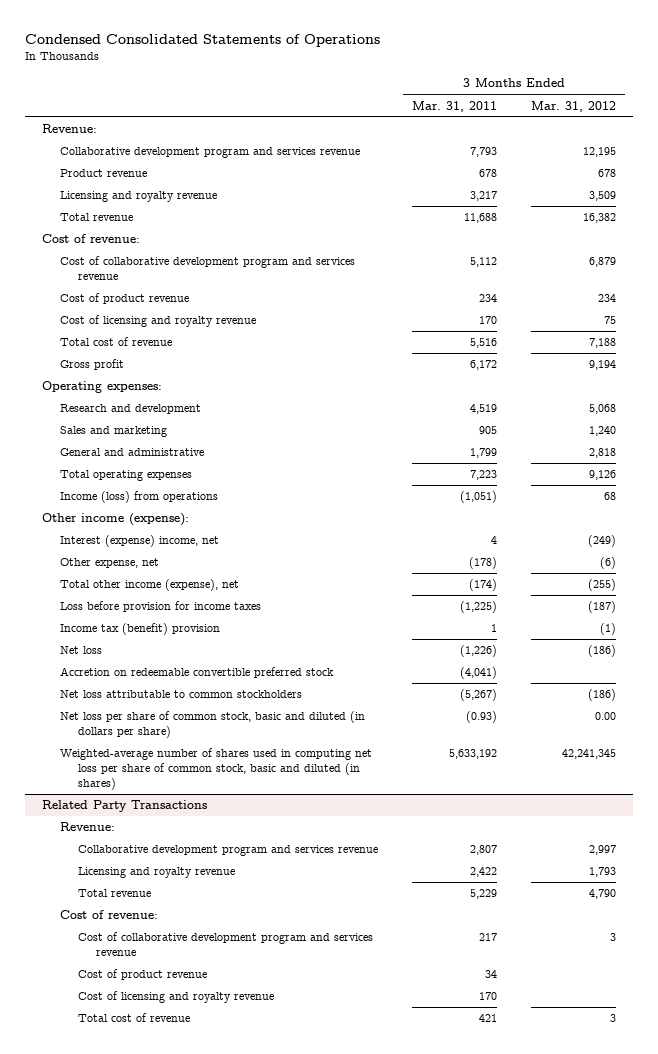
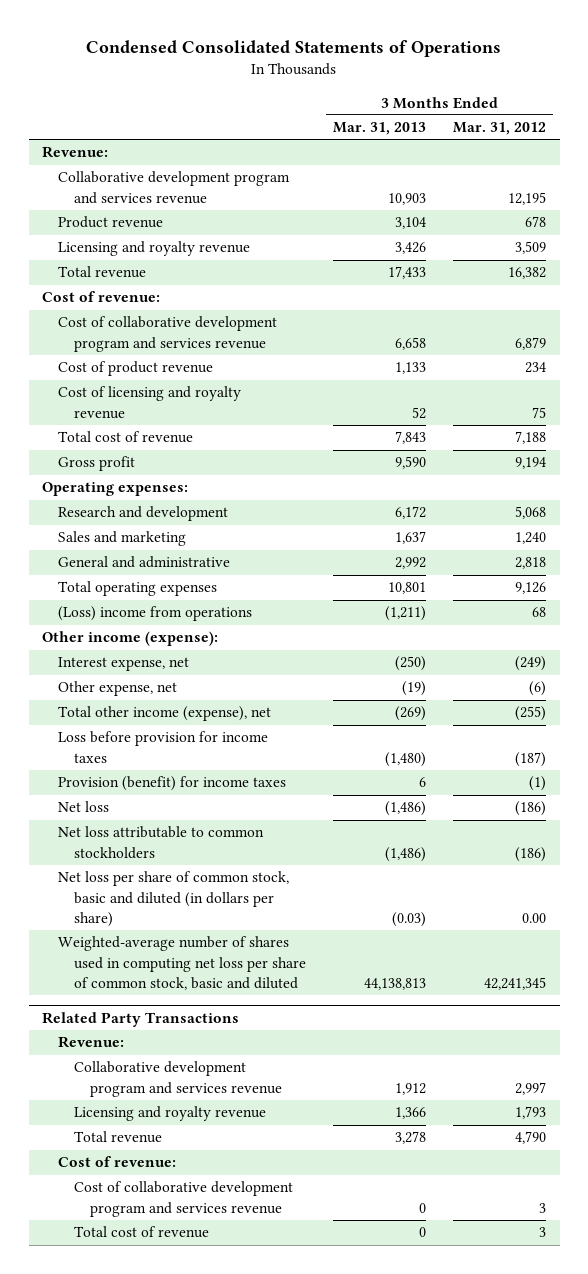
- | 3 Months Ended Mar. 31, 2011 | 3 Months Ended Mar. 31, 2012
+ | 3 Months Ended Mar. 31, 2013 | 3 Months Ended Mar. 31, 2012
- Income (loss) from operations | (1,051) | 68
+ (Loss) income from operations | (1,211) | 68
- Interest (expense) income, net | 4 | (249)
+ Interest expense, net | (250) | (249)
- Income tax (benefit) provision | 1 | (1)
+ Provision (benefit) for income taxes | 6 | (1)
- Accretion on redeemable convertible preferred stock | (4,041) |
- Weighted-average number of shares used in computing net loss per share of common stock, basic and diluted (in shares) | 5,633,192 | 42,241,345
+ Weighted-average number of shares used in computing net loss per share of common stock, basic and diluted | 44,138,813 | 42,241,345
@ Related Party Transactions
- Cost of product revenue | 34 |
- Cost of licensing and royalty revenue | 170 |

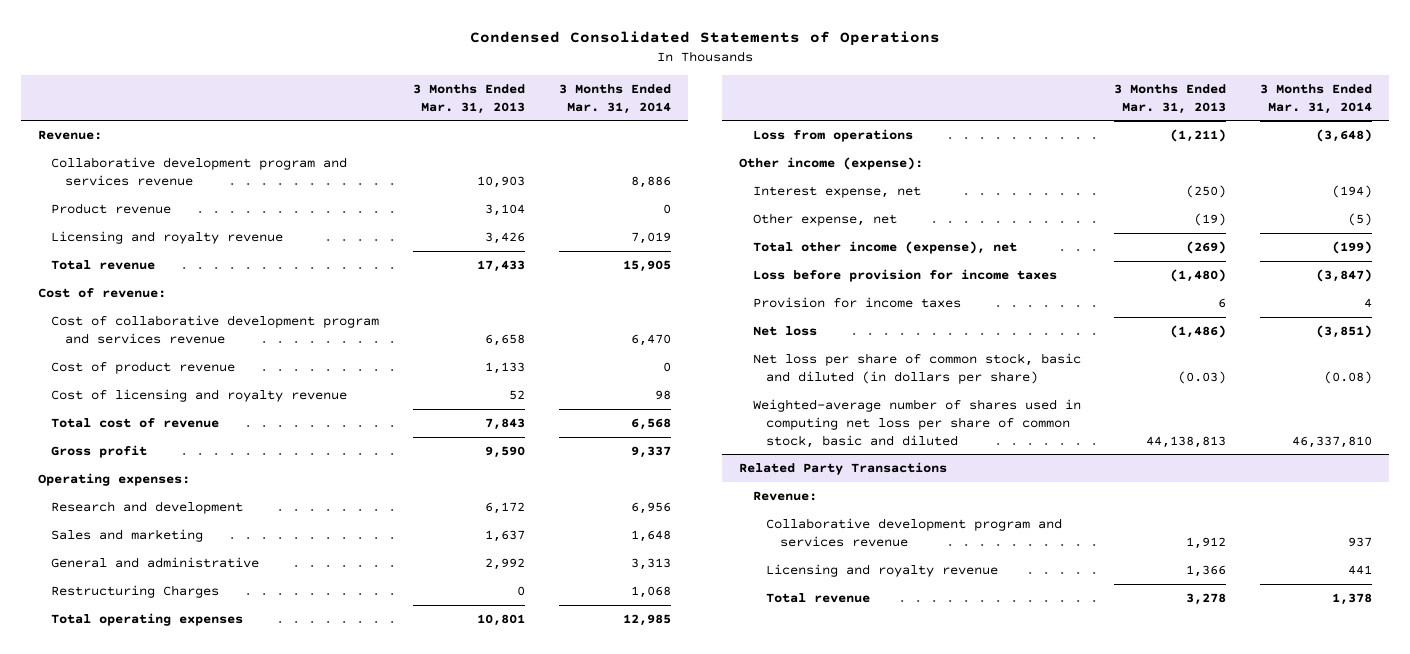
- | 3 Months Ended Mar. 31, 2013 | 3 Months Ended Mar. 31, 2012
+ | 3 Months Ended Mar. 31, 2013 | 3 Months Ended Mar. 31, 2014
+ Restructuring Charges | 0 | 1,068
- (Loss) income from operations | (1,211) | 68
+ Loss from operations | (1,211) | (3,648)
- Provision (benefit) for income taxes | 6 | (1)
+ Provision for income taxes | 6 | 4
- Net loss attributable to common stockholders | (1,486) | (186)
@ Related Party Transactions
- Cost of revenue:
- Cost of collaborative development program and services revenue | 0 | 3
- Total cost of revenue | 0 | 3

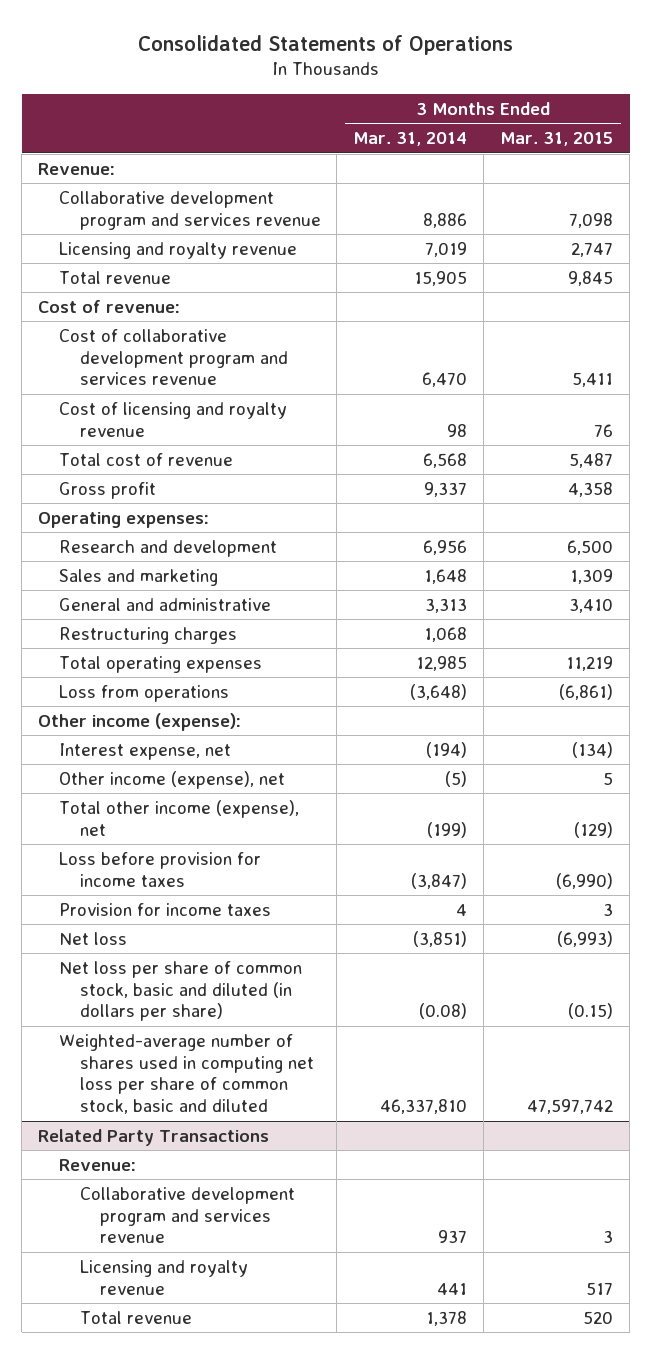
- Condensed Consolidated Statements of Operations
+ Consolidated Statements of Operations
- | 3 Months Ended Mar. 31, 2013 | 3 Months Ended Mar. 31, 2014
+ | 3 Months Ended Mar. 31, 2014 | 3 Months Ended Mar. 31, 2015
- Product revenue | 3,104 | 0
- Cost of product revenue | 1,133 | 0
- Restructuring Charges | 0 | 1,068
+ Restructuring charges | 1,068 |
- Other expense, net | (19) | (5)
+ Other income (expense), net | (5) | 5

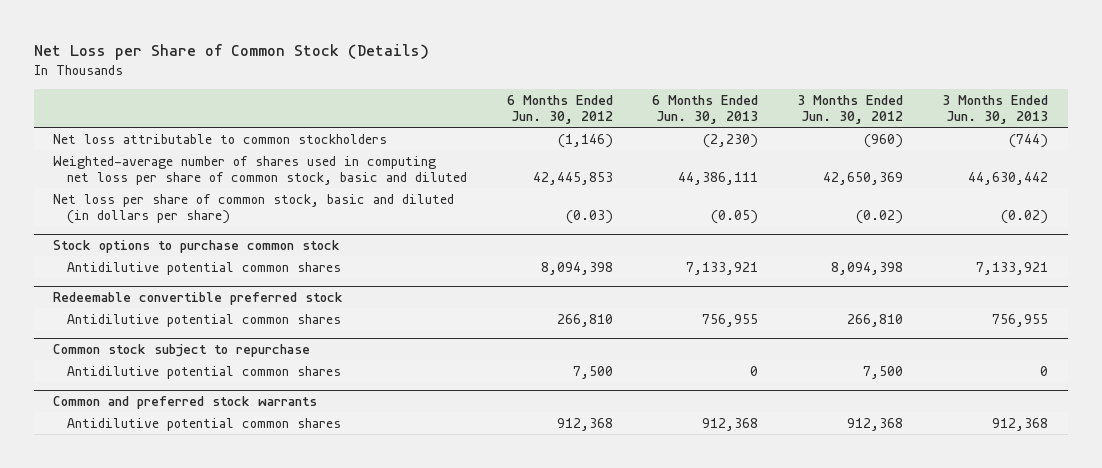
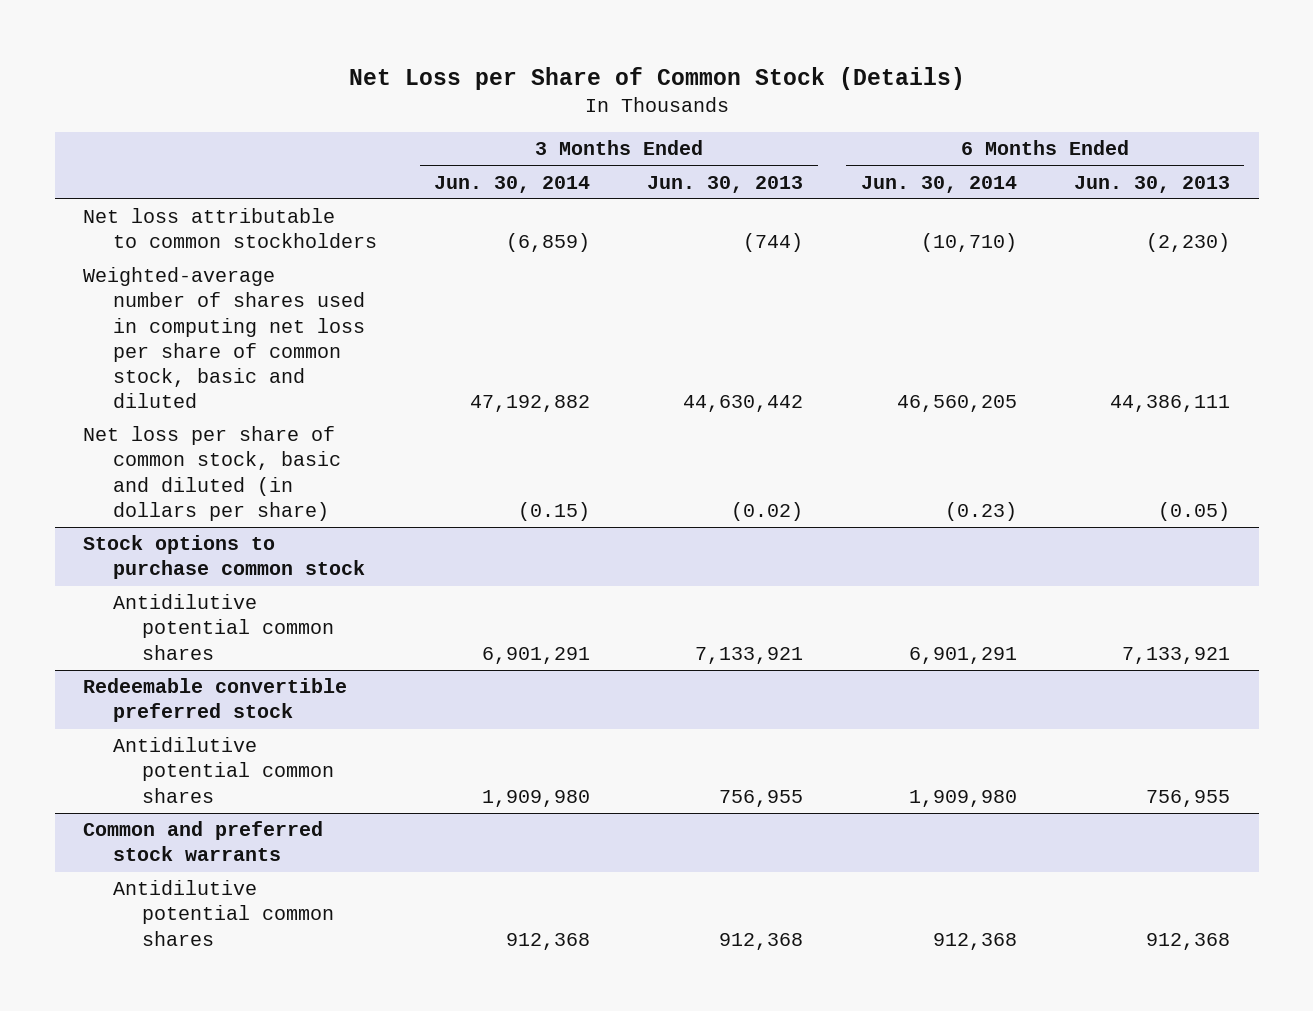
- | 6 Months Ended Jun. 30, 2012 | 6 Months Ended Jun. 30, 2013 | 3 Months Ended Jun. 30, 2012 | 3 Months Ended Jun. 30, 2013
+ | 3 Months Ended Jun. 30, 2014 | 3 Months Ended Jun. 30, 2013 | 6 Months Ended Jun. 30, 2014 | 6 Months Ended Jun. 30, 2013
- Common stock subject to repurchase
- Antidilutive potential common shares | 7,500 | 0 | 7,500 | 0

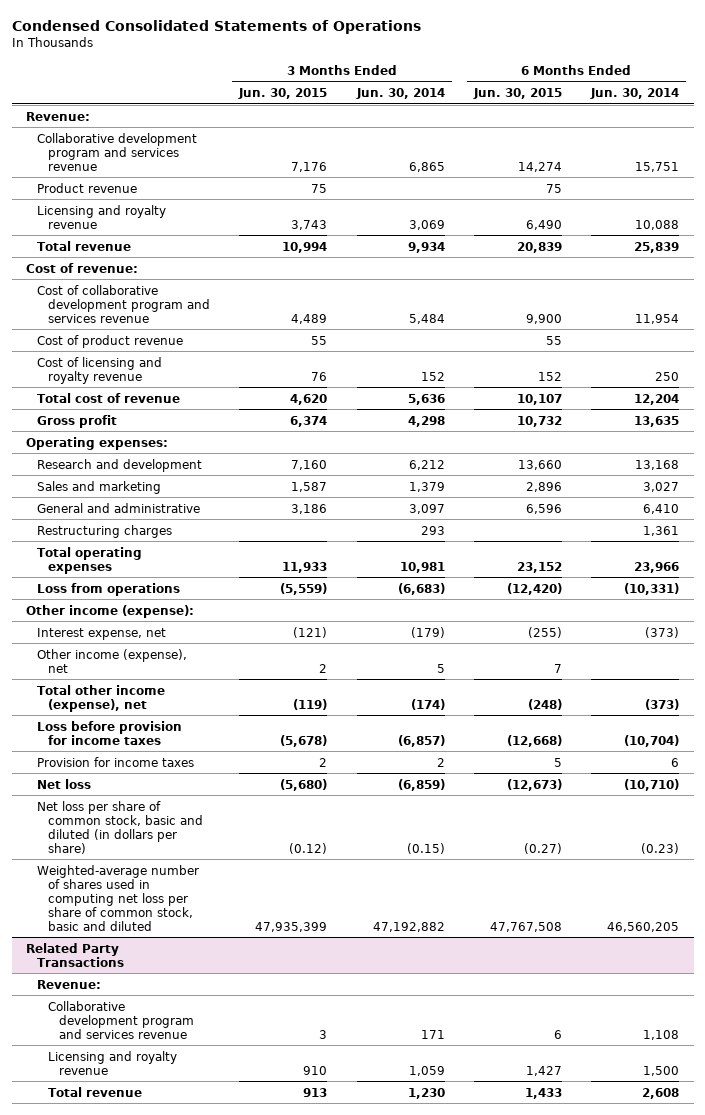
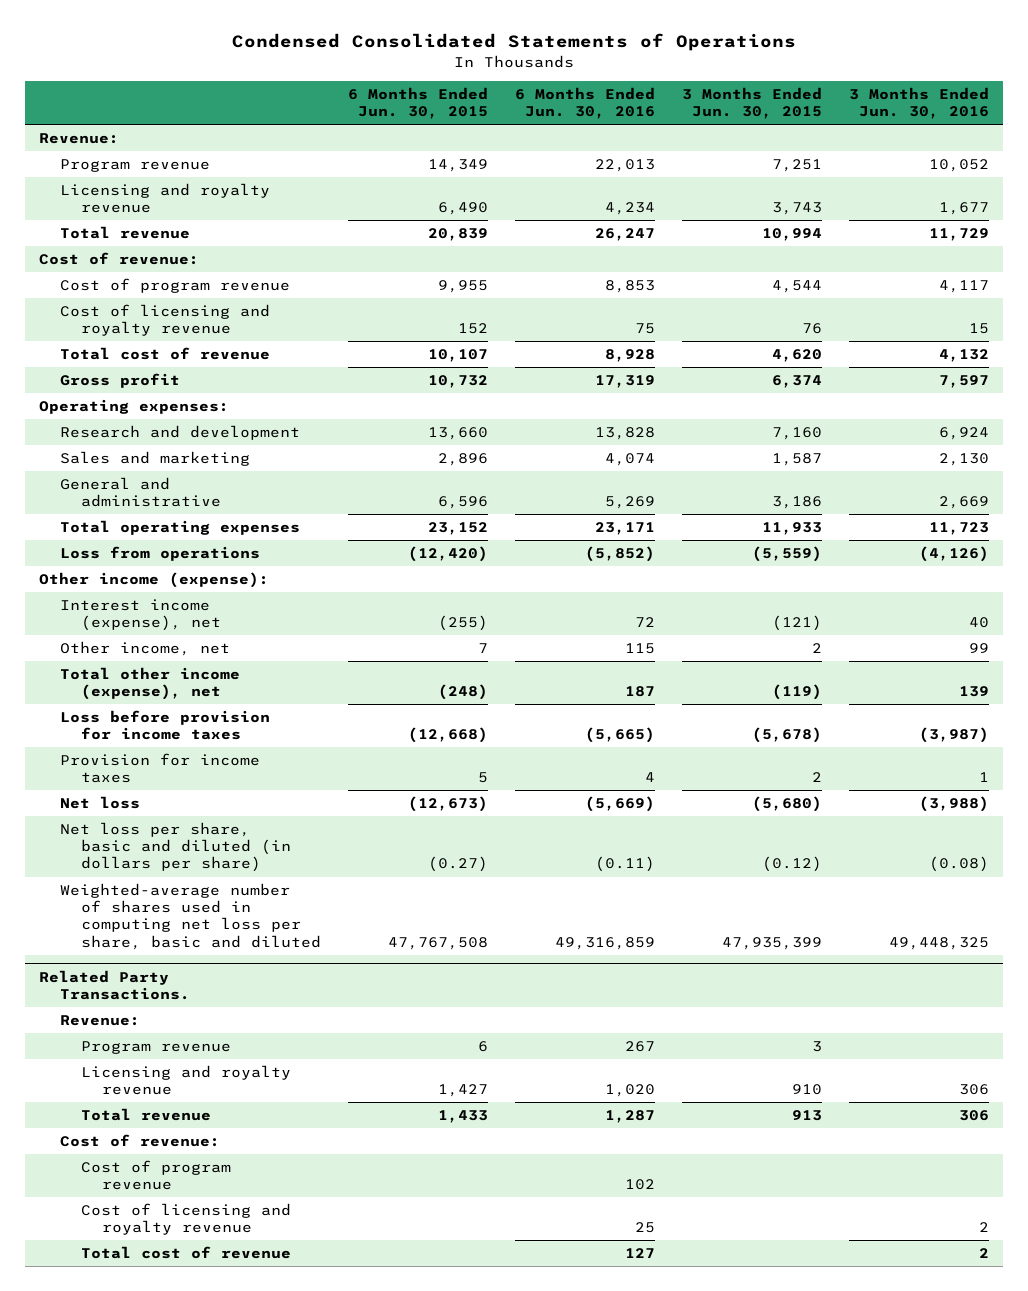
- | 3 Months Ended Jun. 30, 2015 | 3 Months Ended Jun. 30, 2014 | 6 Months Ended Jun. 30, 2015 | 6 Months Ended Jun. 30, 2014
+ | 6 Months Ended Jun. 30, 2015 | 6 Months Ended Jun. 30, 2016 | 3 Months Ended Jun. 30, 2015 | 3 Months Ended Jun. 30, 2016
- Collaborative development program and services revenue | 7,176 | 6,865 | 14,274 | 15,751
- Product revenue | 75 | | 75 |
+ Program revenue | 14,349 | 22,013 | 7,251 | 10,052
- Cost of collaborative development program and services revenue | 4,489 | 5,484 | 9,900 | 11,954
- Cost of product revenue | 55 | | 55 |
+ Cost of program revenue | 9,955 | 8,853 | 4,544 | 4,117
- Restructuring charges | | 293 | | 1,361
- Interest expense, net | (121) | (179) | (255) | (373)
- Other income (expense), net | 2 | 5 | 7 |
+ Interest income (expense), net | (255) | 72 | (121) | 40
+ Other income, net | 7 | 115 | 2 | 99
- Net loss per share of common stock, basic and diluted (in dollars per share) | (0.12) | (0.15) | (0.27) | (0.23)
- Weighted-average number of shares used in computing net loss per share of common stock, basic and diluted | 47,935,399 | 47,192,882 | 47,767,508 | 46,560,205
- Related Party Transactions
+ Net loss per share, basic and diluted (in dollars per share) | (0.27) | (0.11) | (0.12) | (0.08)
+ Weighted-average number of shares used in computing net loss per share, basic and diluted | 47,767,508 | 49,316,859 | 47,935,399 | 49,448,325
+ Related Party Transactions.
- Collaborative development program and services revenue | 3 | 171 | 6 | 1,108
+ Program revenue | 6 | 267 | 3 |
+ Cost of revenue:
+ Cost of program revenue | | 102 | |
+ Cost of licensing and royalty revenue | | 25 | | 2
+ Total cost of revenue | | 127 | | 2

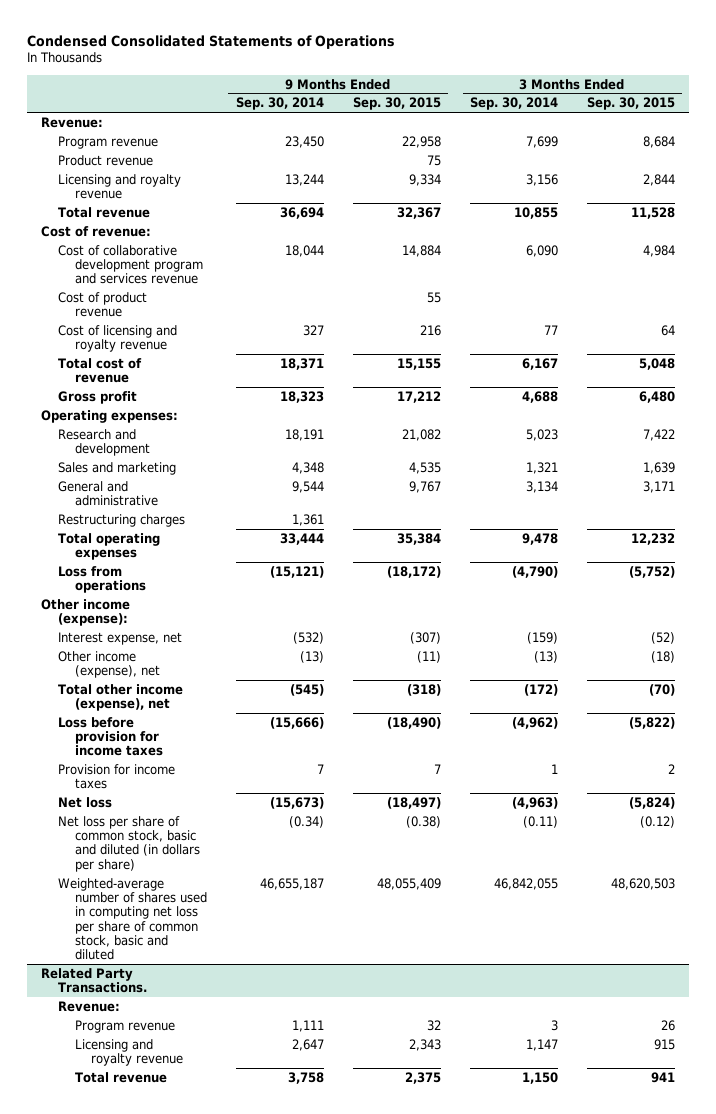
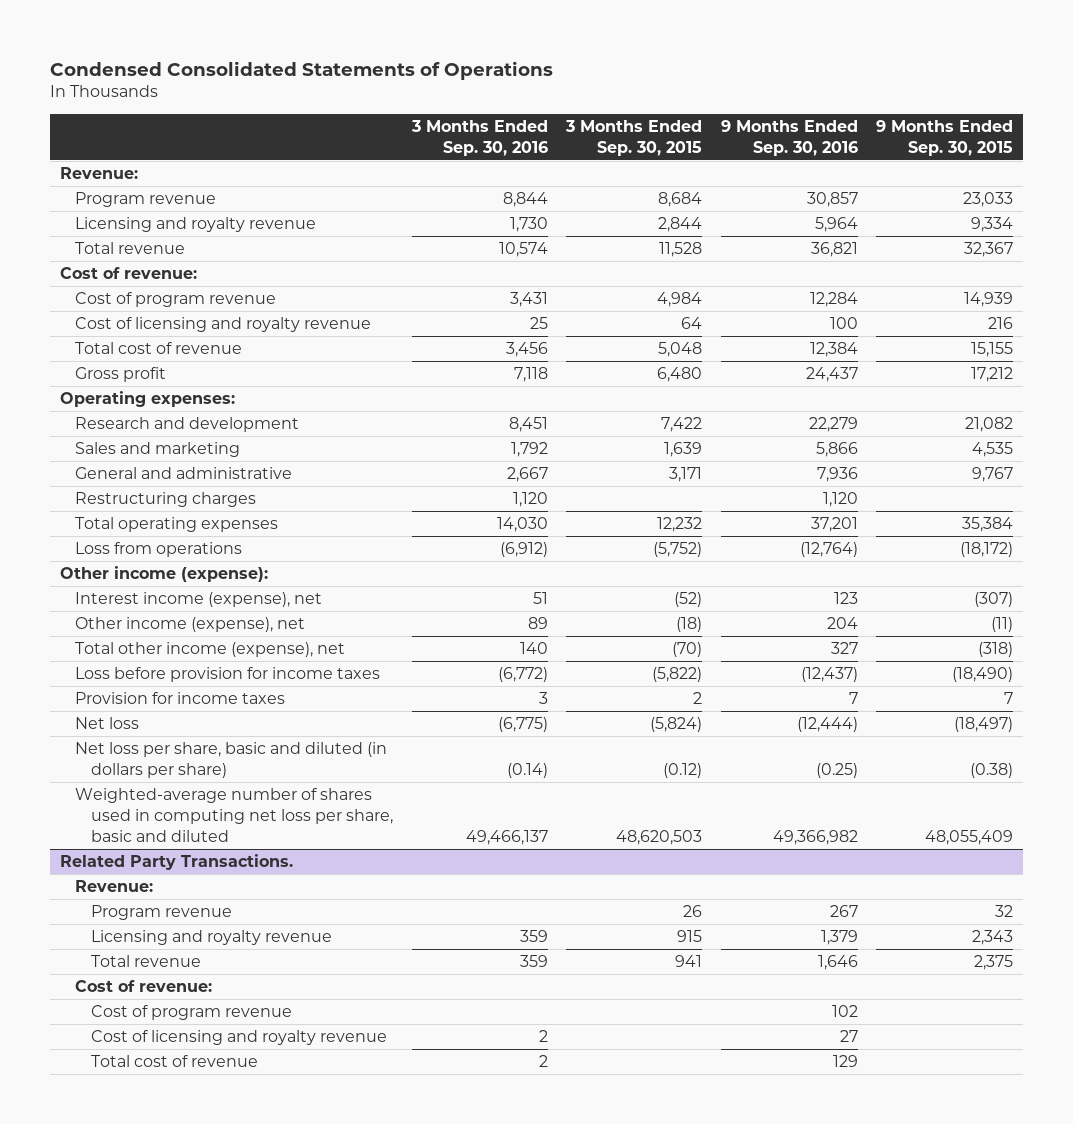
- | 9 Months Ended Sep. 30, 2014 | 9 Months Ended Sep. 30, 2015 | 3 Months Ended Sep. 30, 2014 | 3 Months Ended Sep. 30, 2015
+ | 3 Months Ended Sep. 30, 2016 | 3 Months Ended Sep. 30, 2015 | 9 Months Ended Sep. 30, 2016 | 9 Months Ended Sep. 30, 2015
- Program revenue | 23,450 | 22,958 | 7,699 | 8,684
- Product revenue | | 75 | |
+ Program revenue | 8,844 | 8,684 | 30,857 | 23,033
- Cost of collaborative development program and services revenue | 18,044 | 14,884 | 6,090 | 4,984
- Cost of product revenue | | 55 | |
+ Cost of program revenue | 3,431 | 4,984 | 12,284 | 14,939
- Interest expense, net | (532) | (307) | (159) | (52)
+ Interest income (expense), net | 51 | (52) | 123 | (307)
- Net loss per share of common stock, basic and diluted (in dollars per share) | (0.34) | (0.38) | (0.11) | (0.12)
- Weighted-average number of shares used in computing net loss per share of common stock, basic and diluted | 46,655,187 | 48,055,409 | 46,842,055 | 48,620,503
+ Net loss per share, basic and diluted (in dollars per share) | (0.14) | (0.12) | (0.25) | (0.38)
+ Weighted-average number of shares used in computing net loss per share, basic and diluted | 49,466,137 | 48,620,503 | 49,366,982 | 48,055,409
@ Related Party Transactions.
+ Cost of revenue:
+ Cost of program revenue | | | 102 |
+ Cost of licensing and royalty revenue | 2 | | 27 |
+ Total cost of revenue | 2 | | 129 |

